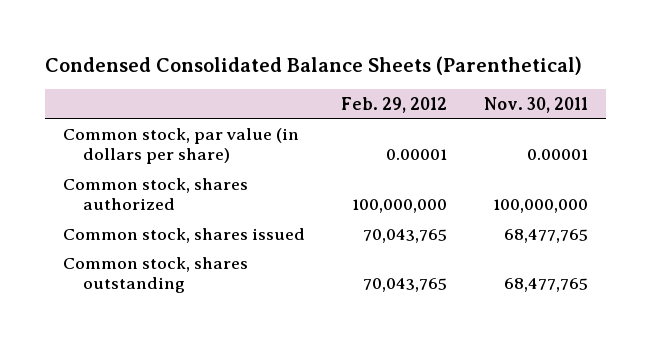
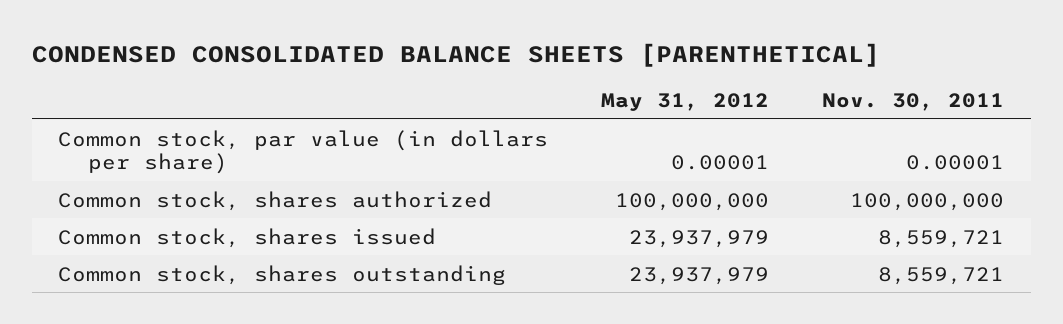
- Condensed Consolidated Balance Sheets (Parenthetical)
+ CONDENSED CONSOLIDATED BALANCE SHEETS [PARENTHETICAL]
- | Feb. 29, 2012 | Nov. 30, 2011
+ | May 31, 2012 | Nov. 30, 2011
- Common stock, shares issued | 70,043,765 | 68,477,765
- Common stock, shares outstanding | 70,043,765 | 68,477,765
+ Common stock, shares issued | 23,937,979 | 8,559,721
+ Common stock, shares outstanding | 23,937,979 | 8,559,721

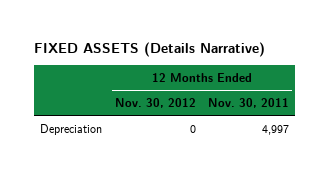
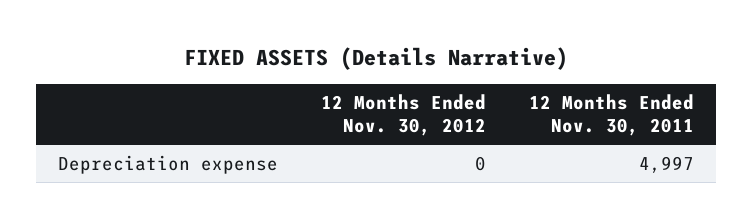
- Depreciation | 0 | 4,997
+ Depreciation expense | 0 | 4,997

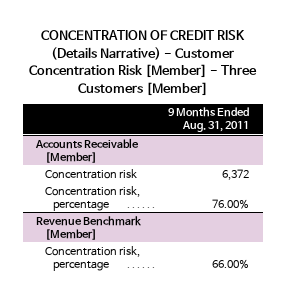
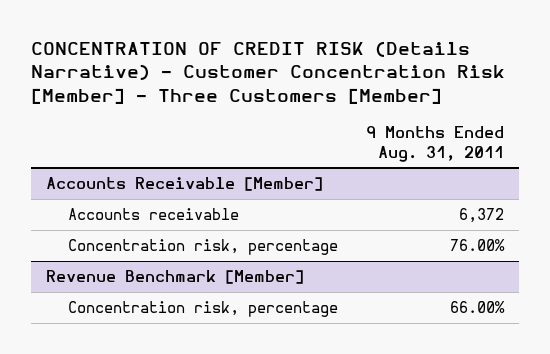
@ Accounts Receivable [Member]
- Concentration risk | 6,372
+ Accounts receivable | 6,372

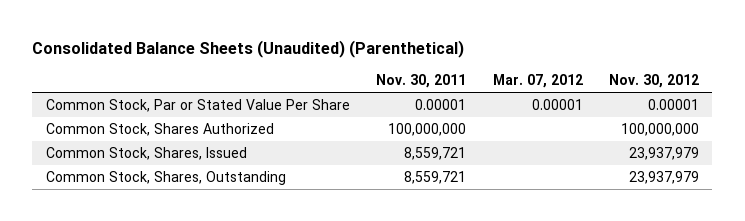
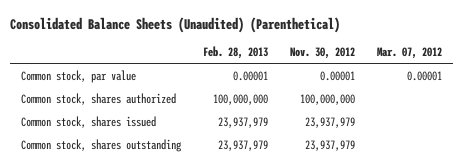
- | Nov. 30, 2011 | Mar. 07, 2012 | Nov. 30, 2012
+ | Feb. 28, 2013 | Nov. 30, 2012 | Mar. 07, 2012
- Common Stock, Par or Stated Value Per Share | 0.00001 | 0.00001 | 0.00001
- Common Stock, Shares Authorized | 100,000,000 | | 100,000,000
- Common Stock, Shares, Issued | 8,559,721 | | 23,937,979
- Common Stock, Shares, Outstanding | 8,559,721 | | 23,937,979
+ Common stock, par value | 0.00001 | 0.00001 | 0.00001
+ Common stock, shares authorized | 100,000,000 | 100,000,000 |
+ Common stock, shares issued | 23,937,979 | 23,937,979 |
+ Common stock, shares outstanding | 23,937,979 | 23,937,979 |

